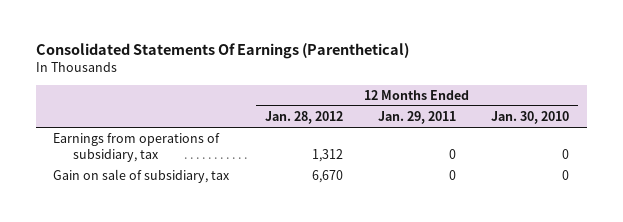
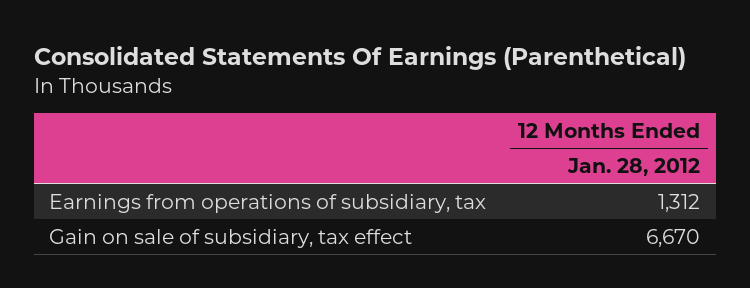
- | 12 Months Ended Jan. 28, 2012 | 12 Months Ended Jan. 29, 2011 | 12 Months Ended Jan. 30, 2010
+ | 12 Months Ended Jan. 28, 2012
- Gain on sale of subsidiary, tax | 6,670 | 0 | 0
+ Gain on sale of subsidiary, tax effect | 6,670

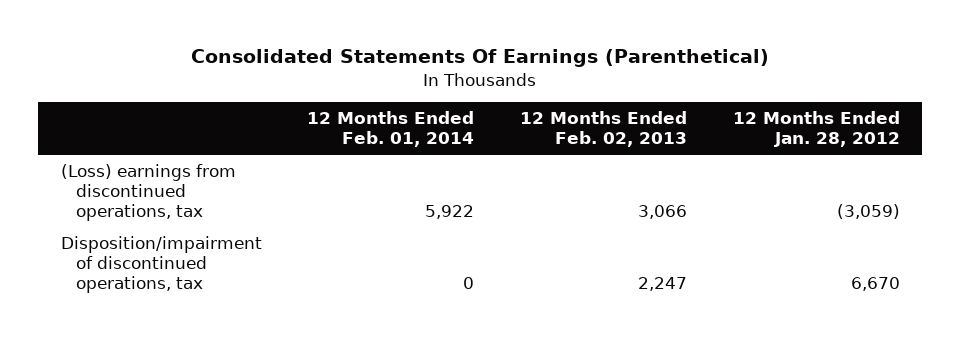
- | 12 Months Ended Jan. 28, 2012
+ | 12 Months Ended Feb. 01, 2014 | 12 Months Ended Feb. 02, 2013 | 12 Months Ended Jan. 28, 2012
- Earnings from operations of subsidiary, tax | 1,312
- Gain on sale of subsidiary, tax effect | 6,670
+ (Loss) earnings from discontinued operations, tax | 5,922 | 3,066 | (3,059)
+ Disposition/impairment of discontinued operations, tax | 0 | 2,247 | 6,670

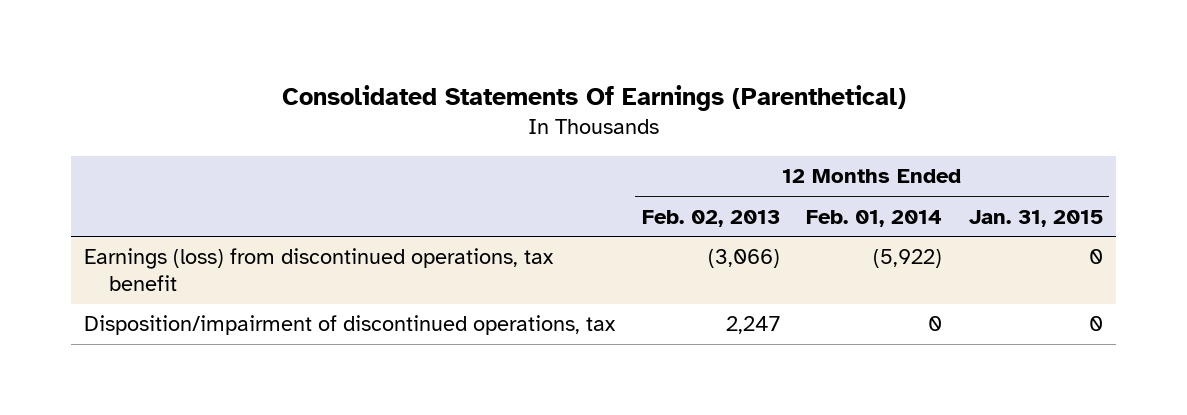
- | 12 Months Ended Feb. 01, 2014 | 12 Months Ended Feb. 02, 2013 | 12 Months Ended Jan. 28, 2012
+ | 12 Months Ended Feb. 02, 2013 | 12 Months Ended Feb. 01, 2014 | 12 Months Ended Jan. 31, 2015
- (Loss) earnings from discontinued operations, tax | 5,922 | 3,066 | (3,059)
+ Earnings (loss) from discontinued operations, tax benefit | (3,066) | (5,922) | 0

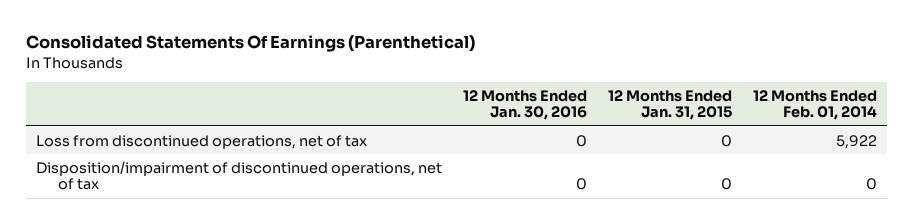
- | 12 Months Ended Feb. 02, 2013 | 12 Months Ended Feb. 01, 2014 | 12 Months Ended Jan. 31, 2015
+ | 12 Months Ended Jan. 30, 2016 | 12 Months Ended Jan. 31, 2015 | 12 Months Ended Feb. 01, 2014
- Earnings (loss) from discontinued operations, tax benefit | (3,066) | (5,922) | 0
- Disposition/impairment of discontinued operations, tax | 2,247 | 0 | 0
+ Loss from discontinued operations, net of tax | 0 | 0 | 5,922
+ Disposition/impairment of discontinued operations, net of tax | 0 | 0 | 0

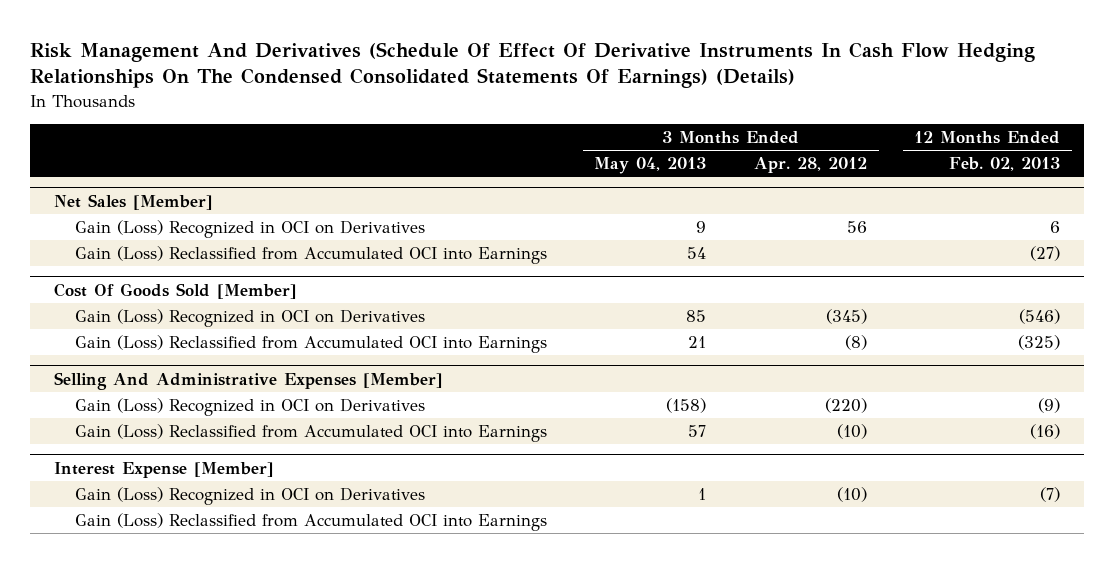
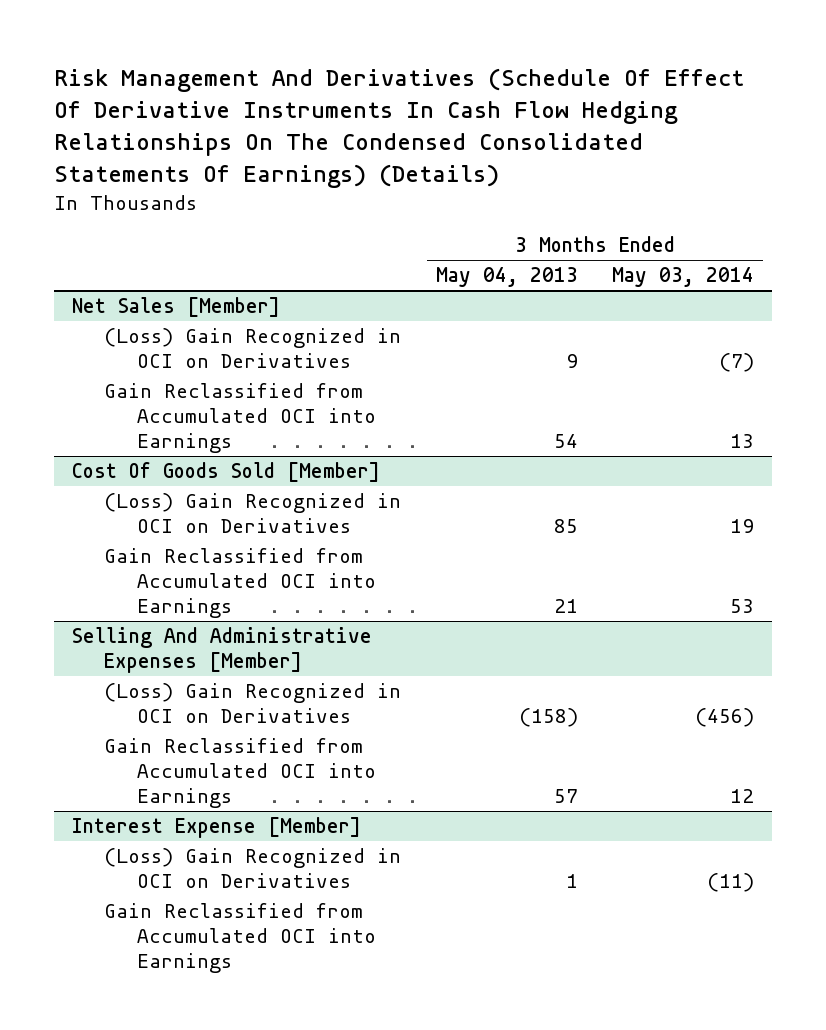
- | 3 Months Ended May 04, 2013 | 3 Months Ended Apr. 28, 2012 | 12 Months Ended Feb. 02, 2013
+ | 3 Months Ended May 04, 2013 | 3 Months Ended May 03, 2014
@ Net Sales [Member]
- Gain (Loss) Recognized in OCI on Derivatives | 9 | 56 | 6
- Gain (Loss) Reclassified from Accumulated OCI into Earnings | 54 | | (27)
+ (Loss) Gain Recognized in OCI on Derivatives | 9 | (7)
+ Gain Reclassified from Accumulated OCI into Earnings | 54 | 13
@ Cost Of Goods Sold [Member]
- Gain (Loss) Recognized in OCI on Derivatives | 85 | (345) | (546)
- Gain (Loss) Reclassified from Accumulated OCI into Earnings | 21 | (8) | (325)
+ (Loss) Gain Recognized in OCI on Derivatives | 85 | 19
+ Gain Reclassified from Accumulated OCI into Earnings | 21 | 53
@ Selling And Administrative Expenses [Member]
- Gain (Loss) Recognized in OCI on Derivatives | (158) | (220) | (9)
- Gain (Loss) Reclassified from Accumulated OCI into Earnings | 57 | (10) | (16)
+ (Loss) Gain Recognized in OCI on Derivatives | (158) | (456)
+ Gain Reclassified from Accumulated OCI into Earnings | 57 | 12
@ Interest Expense [Member]
- Gain (Loss) Recognized in OCI on Derivatives | 1 | (10) | (7)
- Gain (Loss) Reclassified from Accumulated OCI into Earnings
+ (Loss) Gain Recognized in OCI on Derivatives | 1 | (11)
+ Gain Reclassified from Accumulated OCI into Earnings

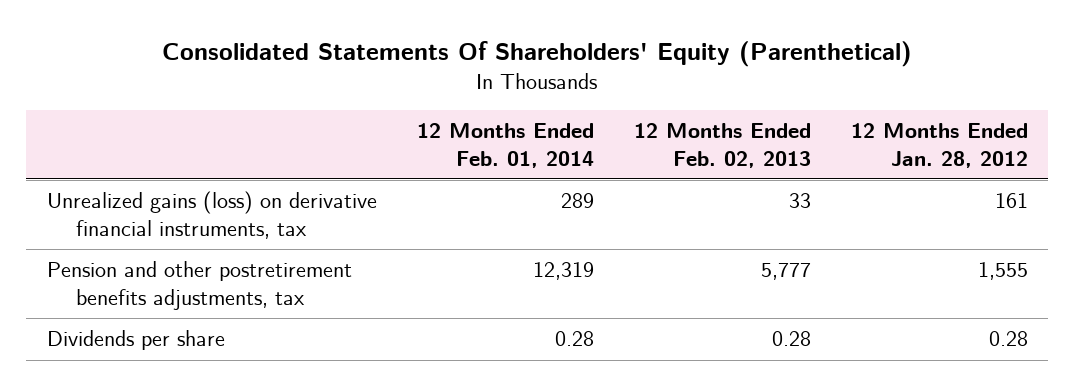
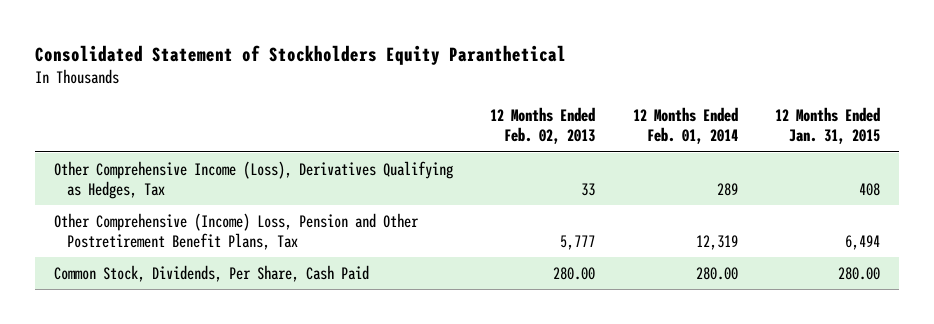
- Consolidated Statements Of Shareholders' Equity (Parenthetical)
+ Consolidated Statement of Stockholders Equity Paranthetical
- | 12 Months Ended Feb. 01, 2014 | 12 Months Ended Feb. 02, 2013 | 12 Months Ended Jan. 28, 2012
+ | 12 Months Ended Feb. 02, 2013 | 12 Months Ended Feb. 01, 2014 | 12 Months Ended Jan. 31, 2015
- Unrealized gains (loss) on derivative financial instruments, tax | 289 | 33 | 161
- Pension and other postretirement benefits adjustments, tax | 12,319 | 5,777 | 1,555
- Dividends per share | 0.28 | 0.28 | 0.28
+ Other Comprehensive Income (Loss), Derivatives Qualifying as Hedges, Tax | 33 | 289 | 408
+ Other Comprehensive (Income) Loss, Pension and Other Postretirement Benefit Plans, Tax | 5,777 | 12,319 | 6,494
+ Common Stock, Dividends, Per Share, Cash Paid | 280.00 | 280.00 | 280.00

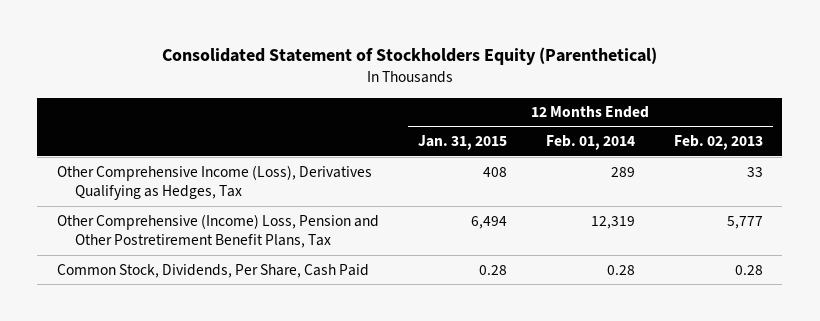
- Consolidated Statement of Stockholders Equity Paranthetical
+ Consolidated Statement of Stockholders Equity (Parenthetical)
- | 12 Months Ended Feb. 02, 2013 | 12 Months Ended Feb. 01, 2014 | 12 Months Ended Jan. 31, 2015
+ | 12 Months Ended Jan. 31, 2015 | 12 Months Ended Feb. 01, 2014 | 12 Months Ended Feb. 02, 2013
- Common Stock, Dividends, Per Share, Cash Paid | 280.00 | 280.00 | 280.00
+ Common Stock, Dividends, Per Share, Cash Paid | 0.28 | 0.28 | 0.28

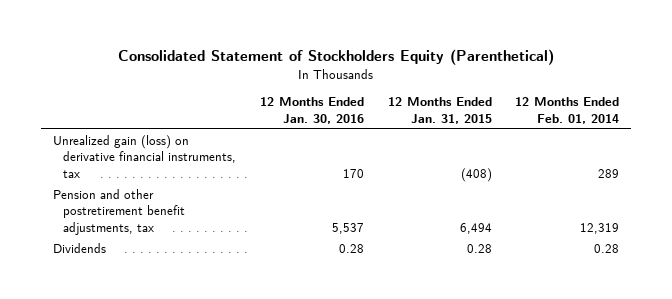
- | 12 Months Ended Jan. 31, 2015 | 12 Months Ended Feb. 01, 2014 | 12 Months Ended Feb. 02, 2013
+ | 12 Months Ended Jan. 30, 2016 | 12 Months Ended Jan. 31, 2015 | 12 Months Ended Feb. 01, 2014
- Other Comprehensive Income (Loss), Derivatives Qualifying as Hedges, Tax | 408 | 289 | 33
- Other Comprehensive (Income) Loss, Pension and Other Postretirement Benefit Plans, Tax | 6,494 | 12,319 | 5,777
- Common Stock, Dividends, Per Share, Cash Paid | 0.28 | 0.28 | 0.28
+ Unrealized gain (loss) on derivative financial instruments, tax | 170 | (408) | 289
+ Pension and other postretirement benefit adjustments, tax | 5,537 | 6,494 | 12,319
+ Dividends | 0.28 | 0.28 | 0.28

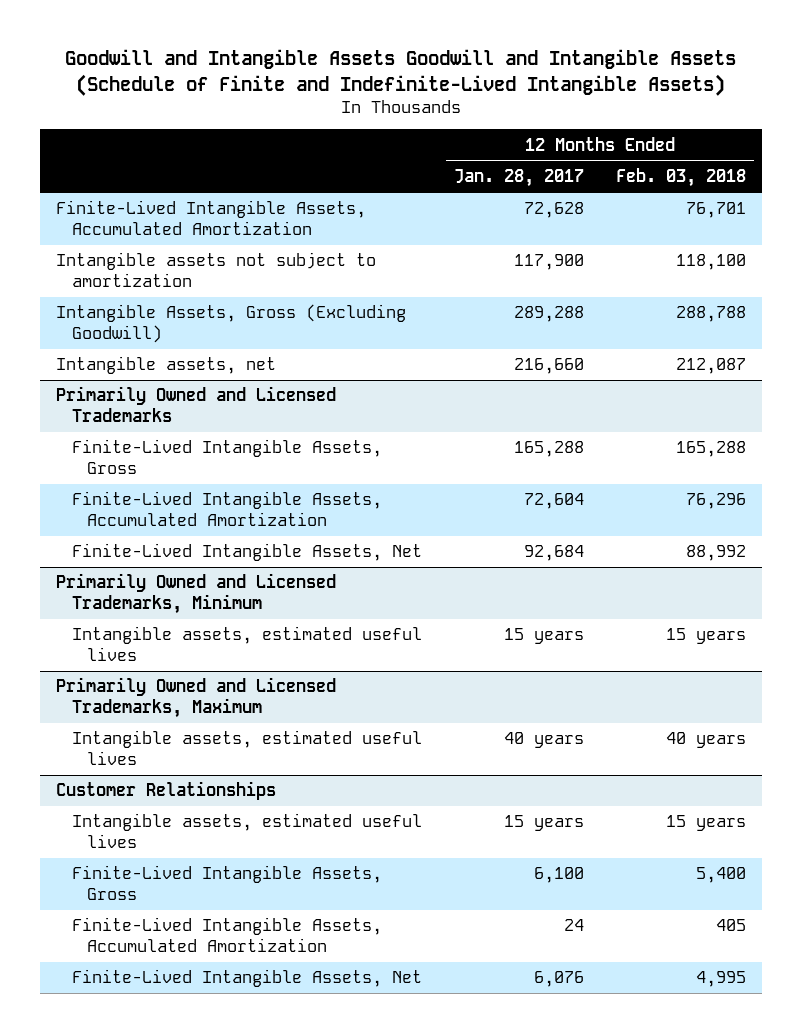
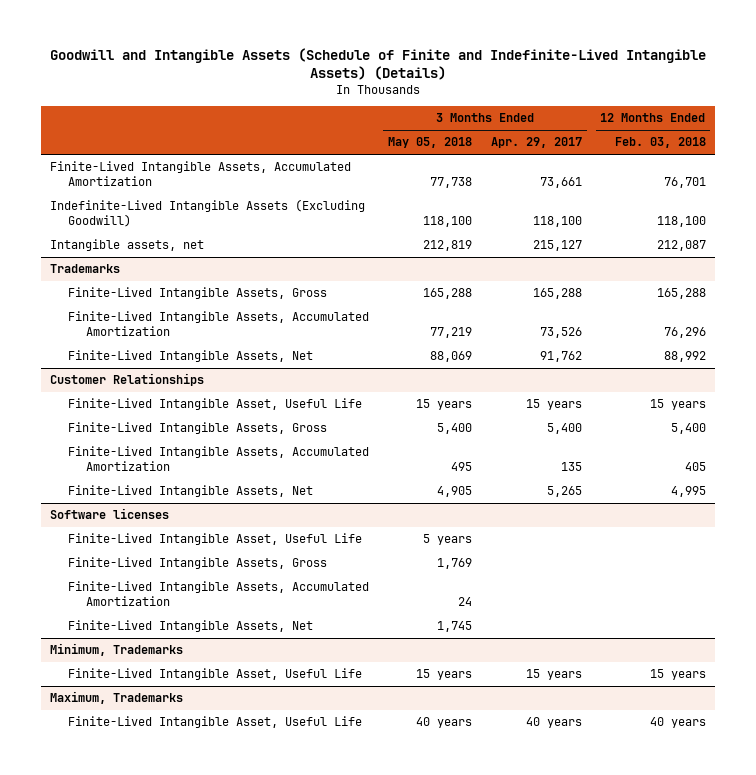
- Goodwill and Intangible Assets Goodwill and Intangible Assets (Schedule of Finite and Indefinite-Lived Intangible Assets)
+ Goodwill and Intangible Assets (Schedule of Finite and Indefinite-Lived Intangible Assets) (Details)
- | 12 Months Ended Jan. 28, 2017 | 12 Months Ended Feb. 03, 2018
+ | 3 Months Ended May 05, 2018 | 3 Months Ended Apr. 29, 2017 | 12 Months Ended Feb. 03, 2018
- Intangible assets not subject to amortization | 117,900 | 118,100
- Intangible Assets, Gross (Excluding Goodwill) | 289,288 | 288,788
+ Indefinite-Lived Intangible Assets (Excluding Goodwill) | 118,100 | 118,100 | 118,100
- Primarily Owned and Licensed Trademarks
+ Trademarks
- Primarily Owned and Licensed Trademarks, Minimum
- Intangible assets, estimated useful lives | 15 years | 15 years
- Primarily Owned and Licensed Trademarks, Maximum
- Intangible assets, estimated useful lives | 40 years | 40 years
@ Customer Relationships
- Intangible assets, estimated useful lives | 15 years | 15 years
+ Finite-Lived Intangible Asset, Useful Life | 15 years | 15 years | 15 years
+ Software licenses
+ Finite-Lived Intangible Asset, Useful Life | 5 years | |
+ Finite-Lived Intangible Assets, Gross | 1,769 | |
+ Finite-Lived Intangible Assets, Accumulated Amortization | 24 | |
+ Finite-Lived Intangible Assets, Net | 1,745 | |
+ Minimum, Trademarks
+ Finite-Lived Intangible Asset, Useful Life | 15 years | 15 years | 15 years
+ Maximum, Trademarks
+ Finite-Lived Intangible Asset, Useful Life | 40 years | 40 years | 40 years

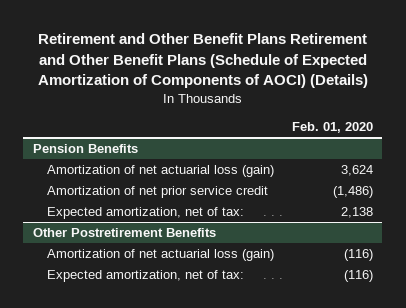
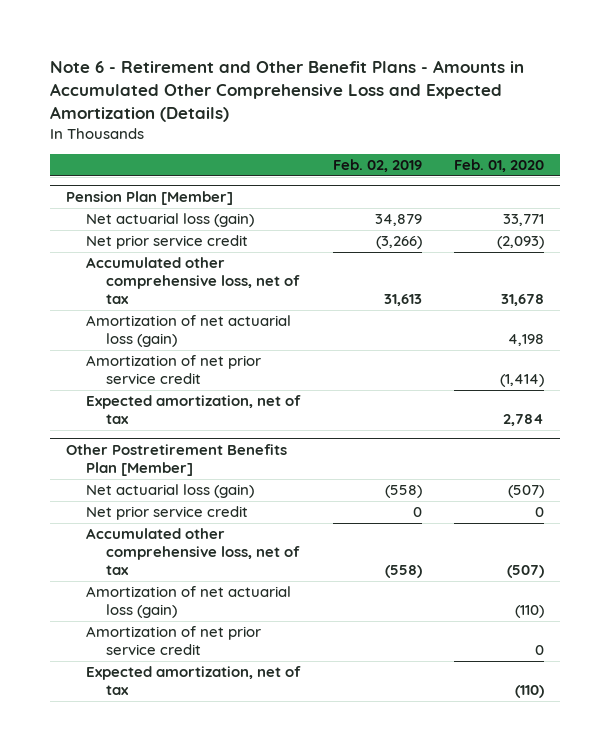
- Retirement and Other Benefit Plans Retirement and Other Benefit Plans (Schedule of Expected Amortization of Components of AOCI) (Details)
+ Note 6 - Retirement and Other Benefit Plans - Amounts in Accumulated Other Comprehensive Loss and Expected Amortization (Details)
- | Feb. 01, 2020
+ | Feb. 02, 2019 | Feb. 01, 2020
- Pension Benefits
- Amortization of net actuarial loss (gain) | 3,624
- Amortization of net prior service credit | (1,486)
- Expected amortization, net of tax: | 2,138
- Other Postretirement Benefits
- Amortization of net actuarial loss (gain) | (116)
- Expected amortization, net of tax: | (116)
+ Pension Plan [Member]
+ Net actuarial loss (gain) | 34,879 | 33,771
+ Net prior service credit | (3,266) | (2,093)
+ Accumulated other comprehensive loss, net of tax | 31,613 | 31,678
+ Amortization of net actuarial loss (gain) | | 4,198
+ Amortization of net prior service credit | | (1,414)
+ Expected amortization, net of tax | | 2,784
+ Other Postretirement Benefits Plan [Member]
+ Net actuarial loss (gain) | (558) | (507)
+ Net prior service credit | 0 | 0
+ Accumulated other comprehensive loss, net of tax | (558) | (507)
+ Amortization of net actuarial loss (gain) | | (110)
+ Amortization of net prior service credit | | 0
+ Expected amortization, net of tax | | (110)

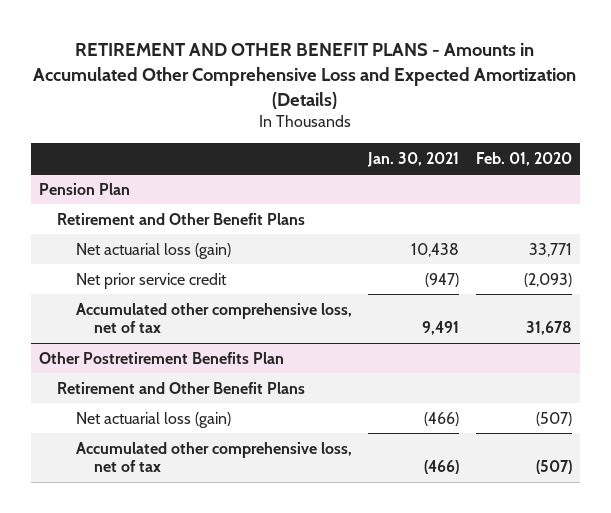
- Note 6 - Retirement and Other Benefit Plans - Amounts in Accumulated Other Comprehensive Loss and Expected Amortization (Details)
+ RETIREMENT AND OTHER BENEFIT PLANS - Amounts in Accumulated Other Comprehensive Loss and Expected Amortization (Details)
- | Feb. 02, 2019 | Feb. 01, 2020
+ | Jan. 30, 2021 | Feb. 01, 2020
- Pension Plan [Member]
+ Pension Plan
+ Retirement and Other Benefit Plans
- Amortization of net actuarial loss (gain) | | 4,198
- Amortization of net prior service credit | | (1,414)
- Expected amortization, net of tax | | 2,784
- Other Postretirement Benefits Plan [Member]
+ Other Postretirement Benefits Plan
+ Retirement and Other Benefit Plans
- Net prior service credit | 0 | 0
- Amortization of net actuarial loss (gain) | | (110)
- Amortization of net prior service credit | | 0
- Expected amortization, net of tax | | (110)

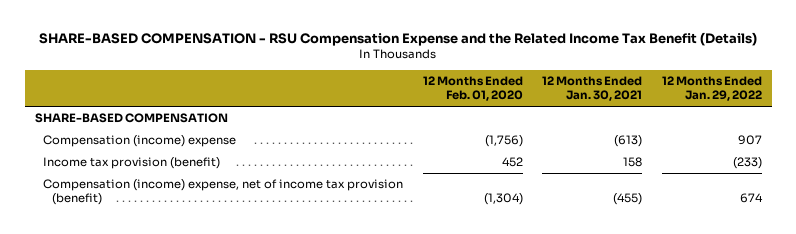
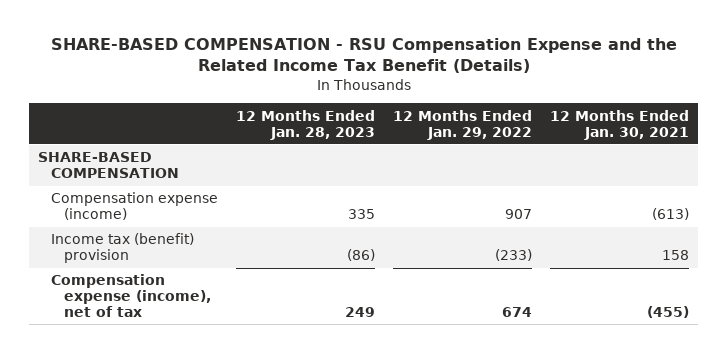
- | 12 Months Ended Feb. 01, 2020 | 12 Months Ended Jan. 30, 2021 | 12 Months Ended Jan. 29, 2022
+ | 12 Months Ended Jan. 28, 2023 | 12 Months Ended Jan. 29, 2022 | 12 Months Ended Jan. 30, 2021
- Compensation (income) expense | (1,756) | (613) | 907
- Income tax provision (benefit) | 452 | 158 | (233)
- Compensation (income) expense, net of income tax provision (benefit) | (1,304) | (455) | 674
+ Compensation expense (income) | 335 | 907 | (613)
+ Income tax (benefit) provision | (86) | (233) | 158
+ Compensation expense (income), net of tax | 249 | 674 | (455)

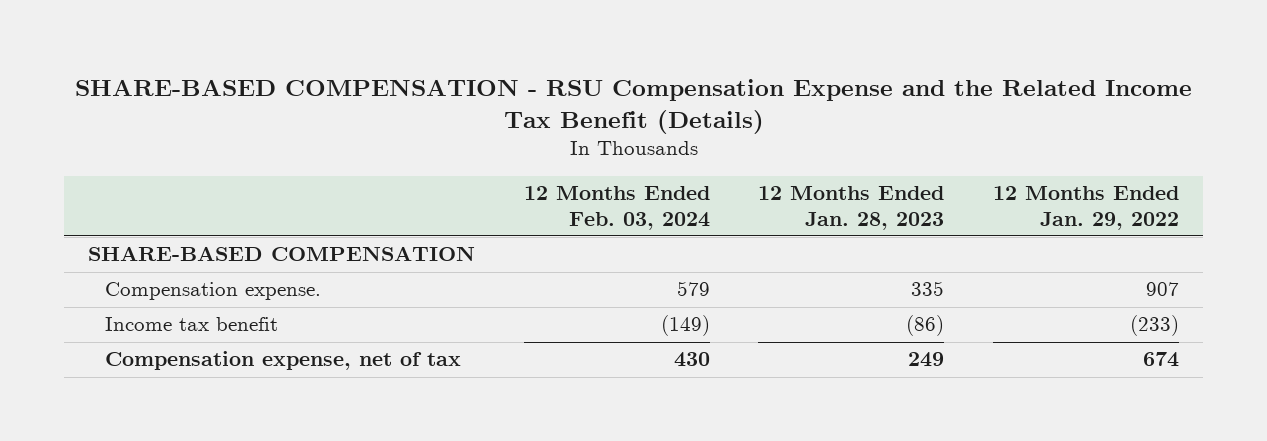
- | 12 Months Ended Jan. 28, 2023 | 12 Months Ended Jan. 29, 2022 | 12 Months Ended Jan. 30, 2021
+ | 12 Months Ended Feb. 03, 2024 | 12 Months Ended Jan. 28, 2023 | 12 Months Ended Jan. 29, 2022
- Compensation expense (income) | 335 | 907 | (613)
- Income tax (benefit) provision | (86) | (233) | 158
- Compensation expense (income), net of tax | 249 | 674 | (455)
+ Compensation expense. | 579 | 335 | 907
+ Income tax benefit | (149) | (86) | (233)
+ Compensation expense, net of tax | 430 | 249 | 674

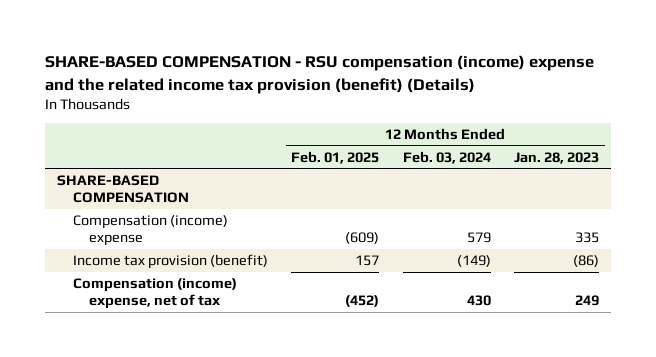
- SHARE-BASED COMPENSATION - RSU Compensation Expense and the Related Income Tax Benefit (Details)
+ SHARE-BASED COMPENSATION - RSU compensation (income) expense and the related income tax provision (benefit) (Details)
- | 12 Months Ended Feb. 03, 2024 | 12 Months Ended Jan. 28, 2023 | 12 Months Ended Jan. 29, 2022
+ | 12 Months Ended Feb. 01, 2025 | 12 Months Ended Feb. 03, 2024 | 12 Months Ended Jan. 28, 2023
- Compensation expense. | 579 | 335 | 907
- Income tax benefit | (149) | (86) | (233)
- Compensation expense, net of tax | 430 | 249 | 674
+ Compensation (income) expense | (609) | 579 | 335
+ Income tax provision (benefit) | 157 | (149) | (86)
+ Compensation (income) expense, net of tax | (452) | 430 | 249

